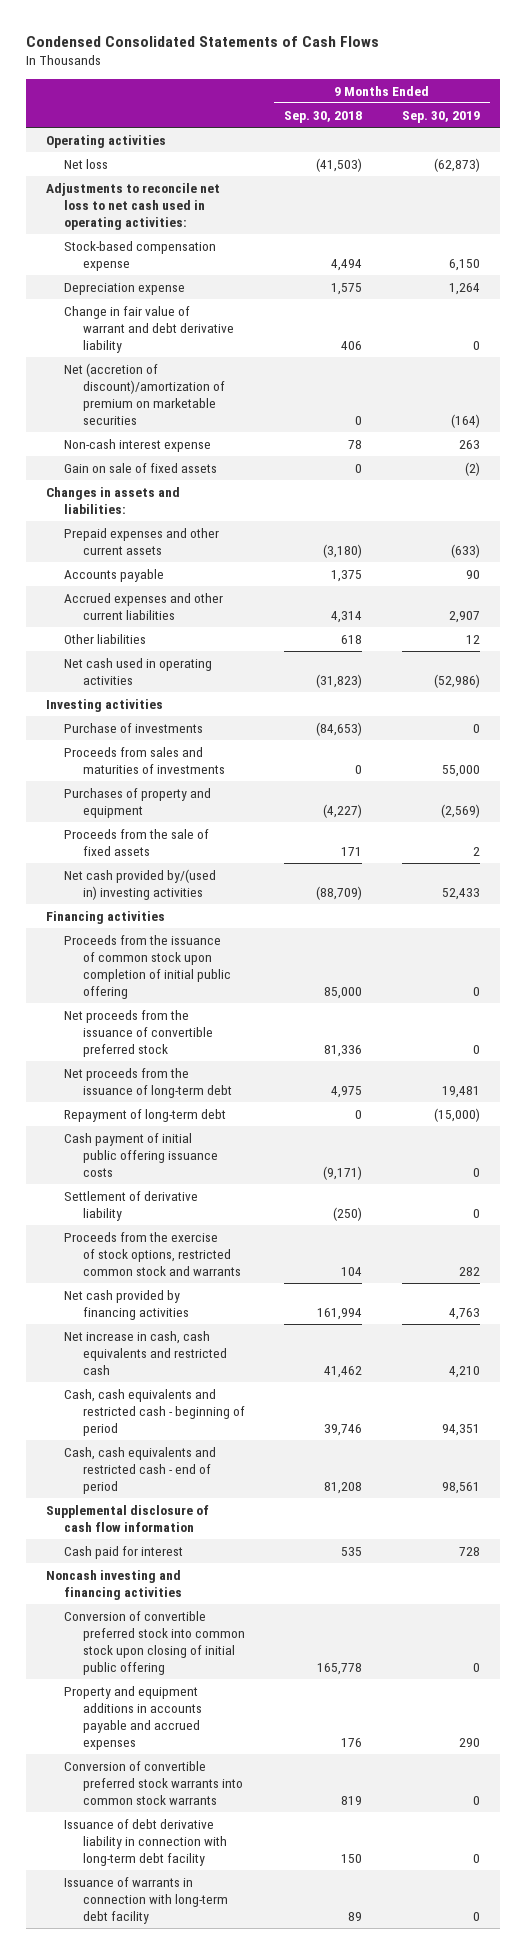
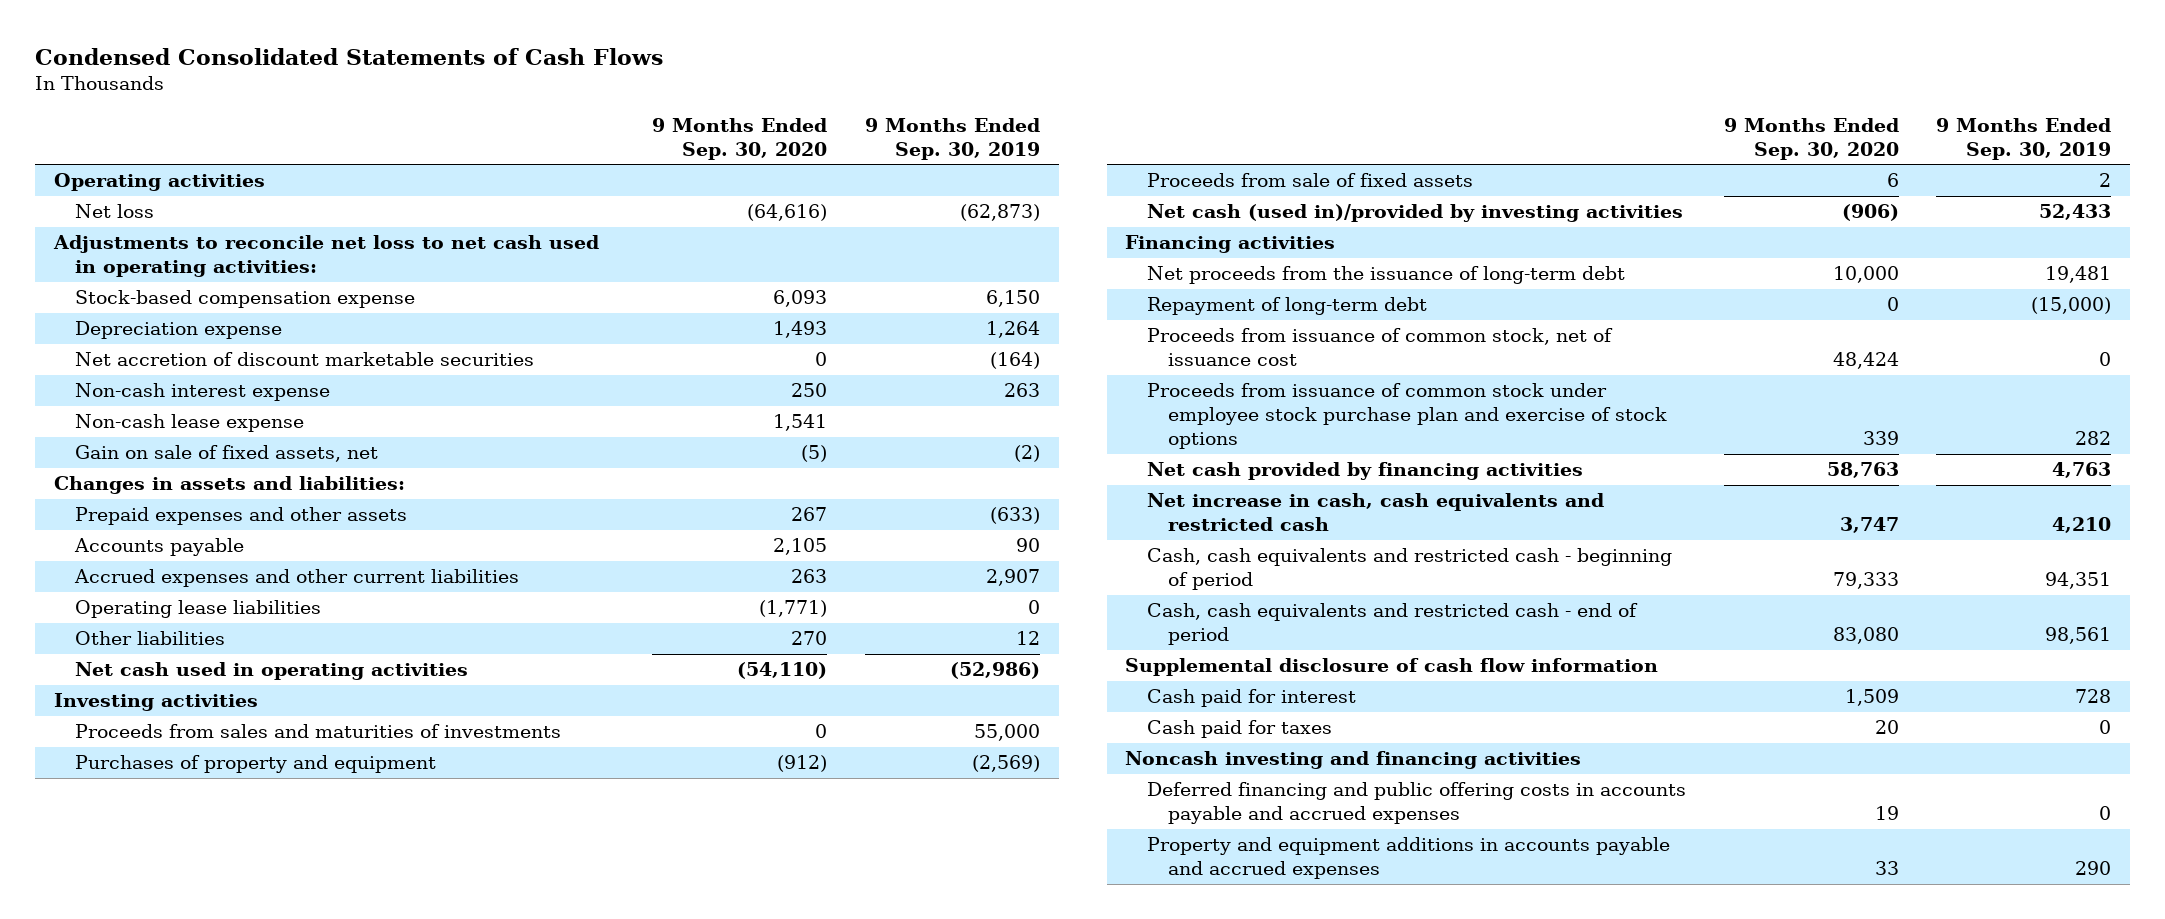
- | 9 Months Ended Sep. 30, 2018 | 9 Months Ended Sep. 30, 2019
+ | 9 Months Ended Sep. 30, 2020 | 9 Months Ended Sep. 30, 2019
- Change in fair value of warrant and debt derivative liability | 406 | 0
- Net (accretion of discount)/amortization of premium on marketable securities | 0 | (164)
+ Net accretion of discount marketable securities | 0 | (164)
- Gain on sale of fixed assets | 0 | (2)
+ Non-cash lease expense | 1,541 |
+ Gain on sale of fixed assets, net | (5) | (2)
- Prepaid expenses and other current assets | (3,180) | (633)
+ Prepaid expenses and other assets | 267 | (633)
+ Operating lease liabilities | (1,771) | 0
- Purchase of investments | (84,653) | 0
- Proceeds from the sale of fixed assets | 171 | 2
- Net cash provided by/(used in) investing activities | (88,709) | 52,433
+ Proceeds from sale of fixed assets | 6 | 2
+ Net cash (used in)/provided by investing activities | (906) | 52,433
- Proceeds from the issuance of common stock upon completion of initial public offering | 85,000 | 0
- Net proceeds from the issuance of convertible preferred stock | 81,336 | 0
- Cash payment of initial public offering issuance costs | (9,171) | 0
- Settlement of derivative liability | (250) | 0
- Proceeds from the exercise of stock options, restricted common stock and warrants | 104 | 282
+ Proceeds from issuance of common stock, net of issuance cost | 48,424 | 0
+ Proceeds from issuance of common stock under employee stock purchase plan and exercise of stock options | 339 | 282
+ Cash paid for taxes | 20 | 0
- Conversion of convertible preferred stock into common stock upon closing of initial public offering | 165,778 | 0
+ Deferred financing and public offering costs in accounts payable and accrued expenses | 19 | 0
- Conversion of convertible preferred stock warrants into common stock warrants | 819 | 0
- Issuance of debt derivative liability in connection with long-term debt facility | 150 | 0
- Issuance of warrants in connection with long-term debt facility | 89 | 0

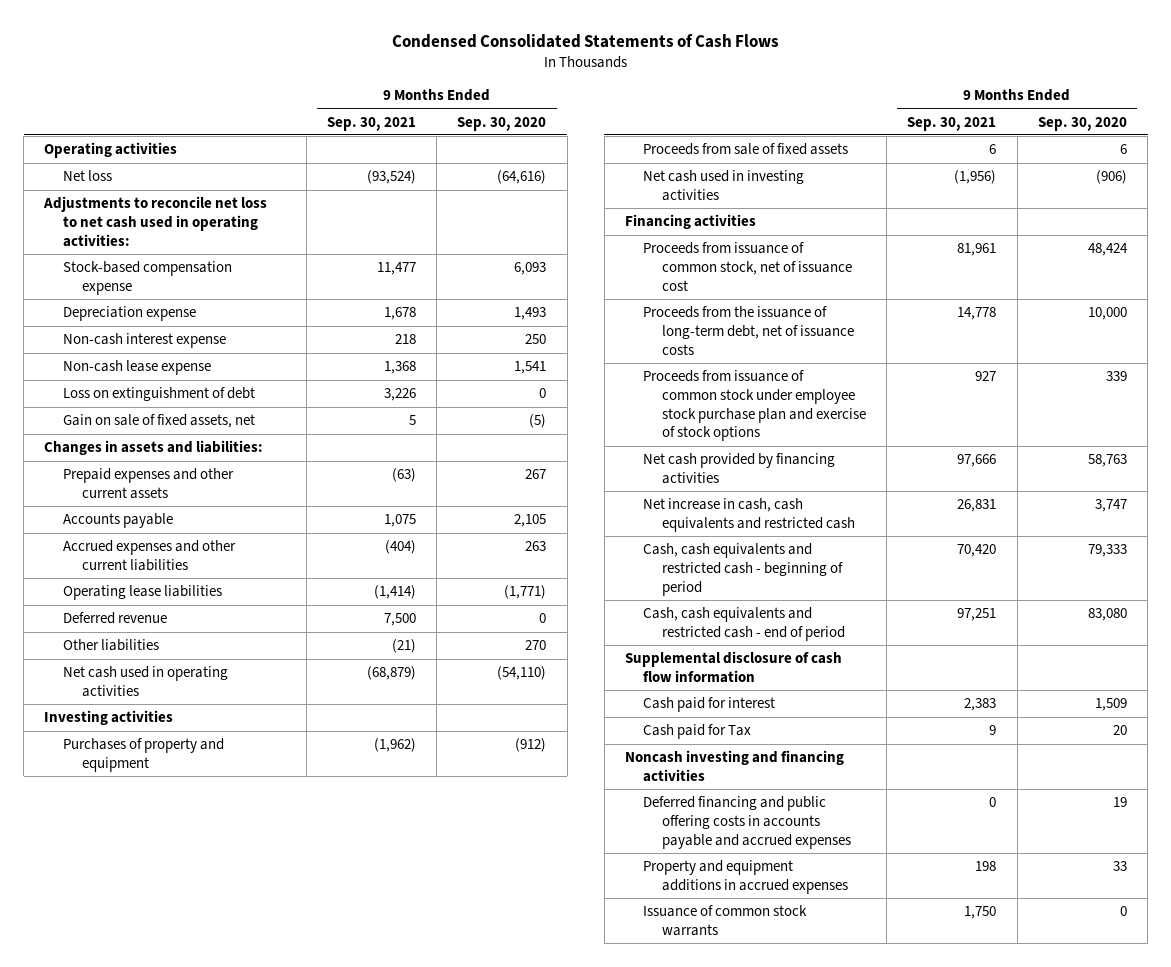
- | 9 Months Ended Sep. 30, 2020 | 9 Months Ended Sep. 30, 2019
+ | 9 Months Ended Sep. 30, 2021 | 9 Months Ended Sep. 30, 2020
- Net accretion of discount marketable securities | 0 | (164)
+ Loss on extinguishment of debt | 3,226 | 0
- Prepaid expenses and other assets | 267 | (633)
+ Prepaid expenses and other current assets | (63) | 267
+ Deferred revenue | 7,500 | 0
- Proceeds from sales and maturities of investments | 0 | 55,000
- Net cash (used in)/provided by investing activities | (906) | 52,433
+ Net cash used in investing activities | (1,956) | (906)
- Net proceeds from the issuance of long-term debt | 10,000 | 19,481
- Repayment of long-term debt | 0 | (15,000)
+ Proceeds from the issuance of long-term debt, net of issuance costs | 14,778 | 10,000
- Cash paid for taxes | 20 | 0
+ Cash paid for Tax | 9 | 20
- Property and equipment additions in accounts payable and accrued expenses | 33 | 290
+ Property and equipment additions in accrued expenses | 198 | 33
+ Issuance of common stock warrants | 1,750 | 0

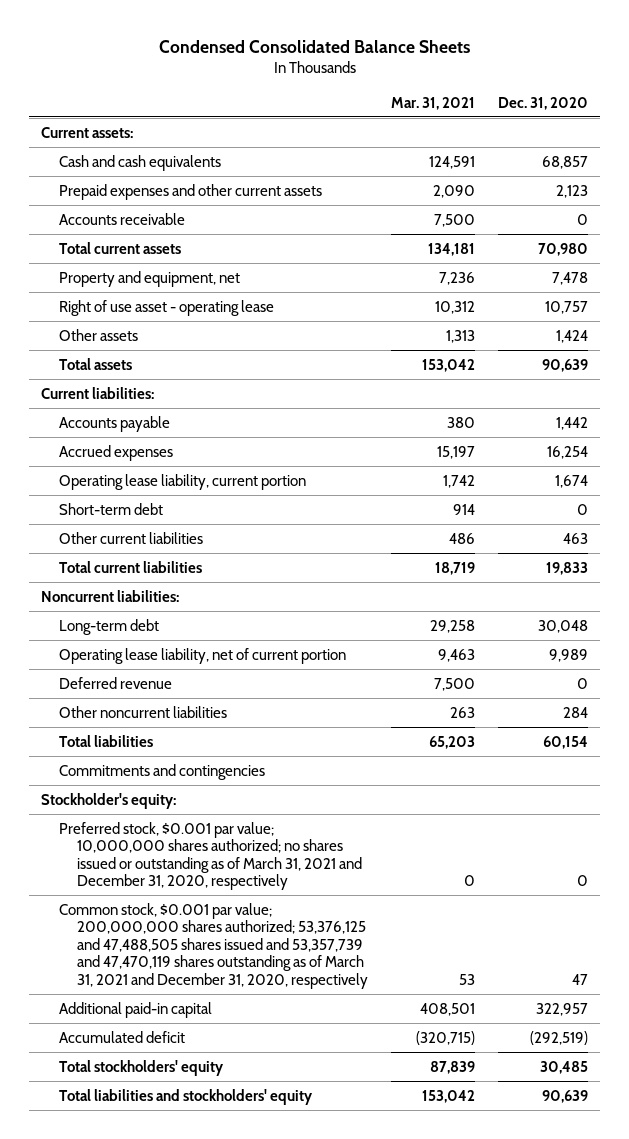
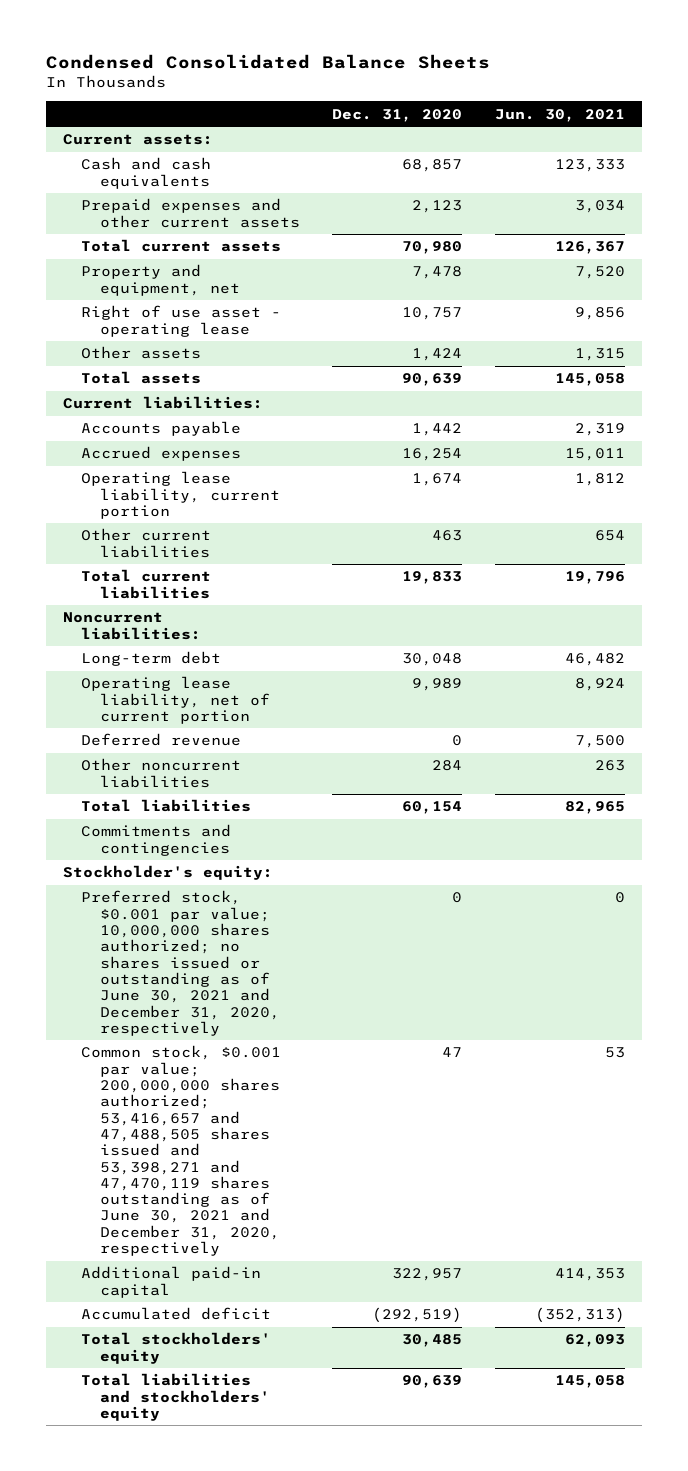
- | Mar. 31, 2021 | Dec. 31, 2020
+ | Dec. 31, 2020 | Jun. 30, 2021
- Accounts receivable | 7,500 | 0
- Short-term debt | 914 | 0
- Preferred stock, $0.001 par value; 10,000,000 shares authorized; no shares issued or outstanding as of March 31, 2021 and December 31, 2020, respectively | 0 | 0
- Common stock, $0.001 par value; 200,000,000 shares authorized; 53,376,125 and 47,488,505 shares issued and 53,357,739 and 47,470,119 shares outstanding as of March 31, 2021 and December 31, 2020, respectively | 53 | 47
+ Preferred stock, $0.001 par value; 10,000,000 shares authorized; no shares issued or outstanding as of June 30, 2021 and December 31, 2020, respectively | 0 | 0
+ Common stock, $0.001 par value; 200,000,000 shares authorized; 53,416,657 and 47,488,505 shares issued and 53,398,271 and 47,470,119 shares outstanding as of June 30, 2021 and December 31, 2020, respectively | 47 | 53

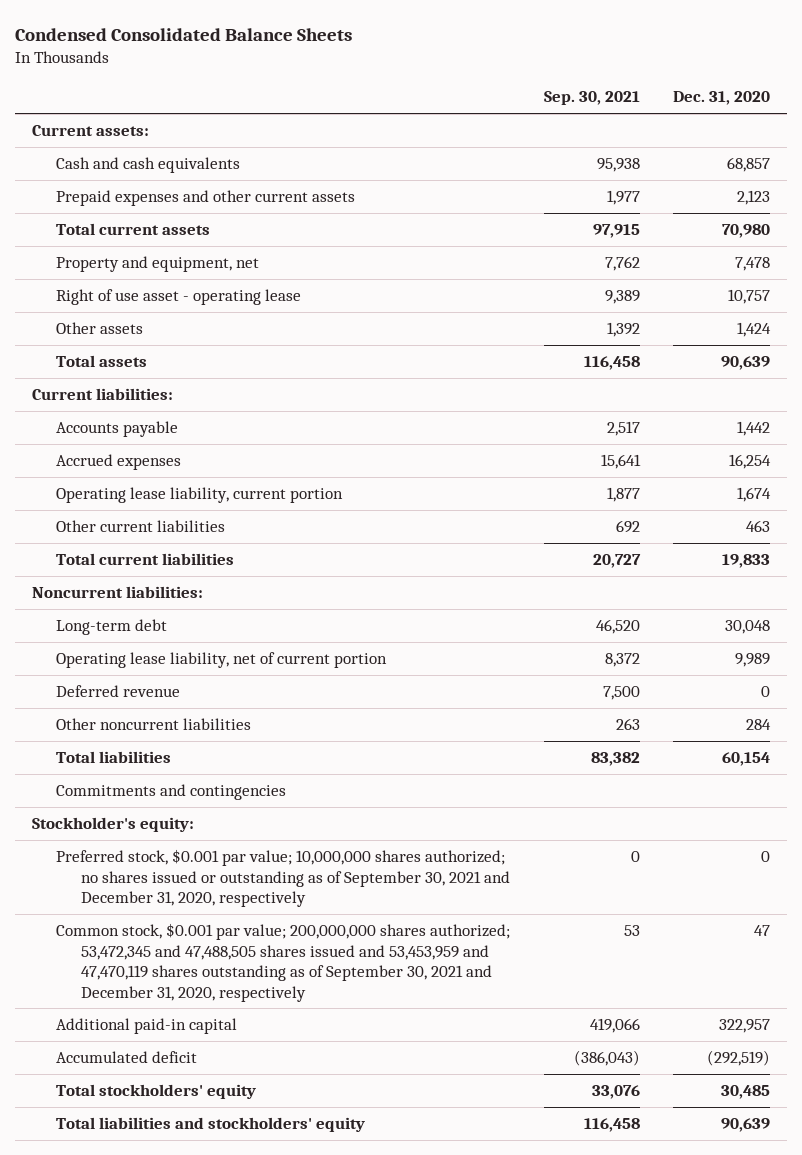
- | Dec. 31, 2020 | Jun. 30, 2021
+ | Sep. 30, 2021 | Dec. 31, 2020
- Preferred stock, $0.001 par value; 10,000,000 shares authorized; no shares issued or outstanding as of June 30, 2021 and December 31, 2020, respectively | 0 | 0
- Common stock, $0.001 par value; 200,000,000 shares authorized; 53,416,657 and 47,488,505 shares issued and 53,398,271 and 47,470,119 shares outstanding as of June 30, 2021 and December 31, 2020, respectively | 47 | 53
+ Preferred stock, $0.001 par value; 10,000,000 shares authorized; no shares issued or outstanding as of September 30, 2021 and December 31, 2020, respectively | 0 | 0
+ Common stock, $0.001 par value; 200,000,000 shares authorized; 53,472,345 and 47,488,505 shares issued and 53,453,959 and 47,470,119 shares outstanding as of September 30, 2021 and December 31, 2020, respectively | 53 | 47

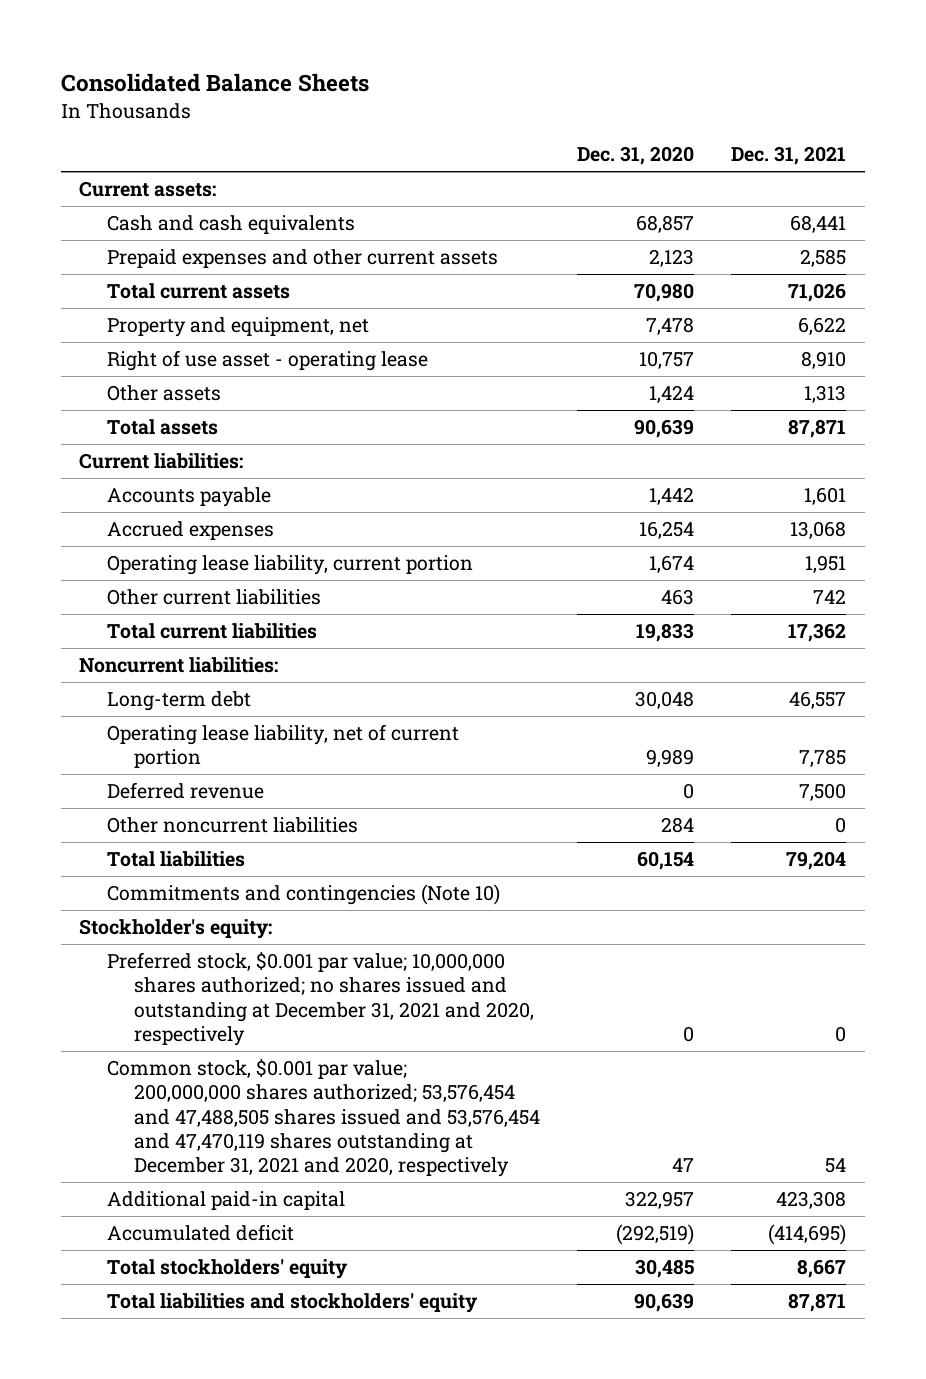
- Condensed Consolidated Balance Sheets
+ Consolidated Balance Sheets
- | Sep. 30, 2021 | Dec. 31, 2020
+ | Dec. 31, 2020 | Dec. 31, 2021
- Commitments and contingencies
+ Commitments and contingencies (Note 10)
- Preferred stock, $0.001 par value; 10,000,000 shares authorized; no shares issued or outstanding as of September 30, 2021 and December 31, 2020, respectively | 0 | 0
- Common stock, $0.001 par value; 200,000,000 shares authorized; 53,472,345 and 47,488,505 shares issued and 53,453,959 and 47,470,119 shares outstanding as of September 30, 2021 and December 31, 2020, respectively | 53 | 47
+ Preferred stock, $0.001 par value; 10,000,000 shares authorized; no shares issued and outstanding at December 31, 2021 and 2020, respectively | 0 | 0
+ Common stock, $0.001 par value; 200,000,000 shares authorized; 53,576,454 and 47,488,505 shares issued and 53,576,454 and 47,470,119 shares outstanding at December 31, 2021 and 2020, respectively | 47 | 54

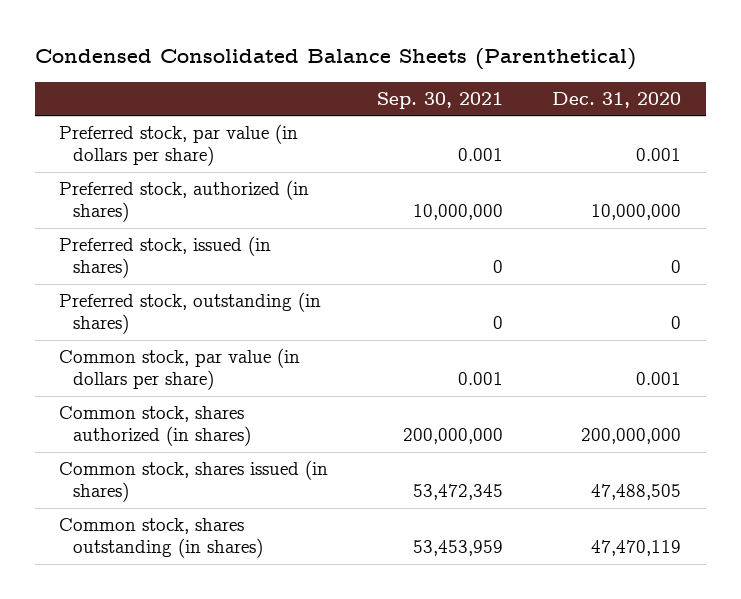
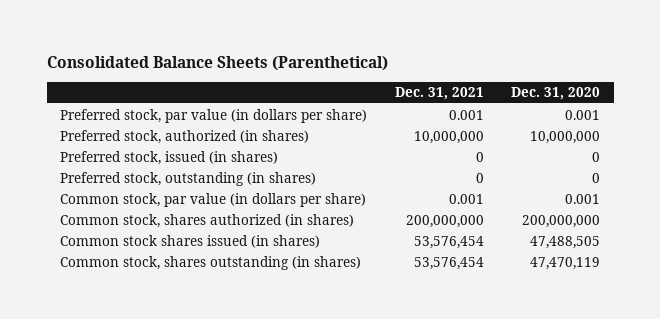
- Condensed Consolidated Balance Sheets (Parenthetical)
+ Consolidated Balance Sheets (Parenthetical)
- | Sep. 30, 2021 | Dec. 31, 2020
+ | Dec. 31, 2021 | Dec. 31, 2020
- Common stock, shares issued (in shares) | 53,472,345 | 47,488,505
+ Common stock shares issued (in shares) | 53,576,454 | 47,488,505

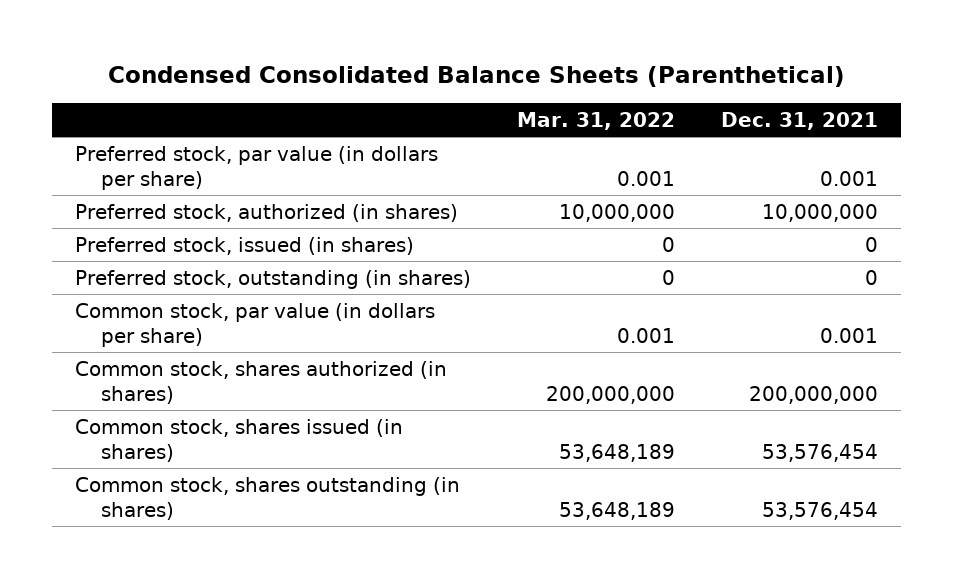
- Consolidated Balance Sheets (Parenthetical)
+ Condensed Consolidated Balance Sheets (Parenthetical)
- | Dec. 31, 2021 | Dec. 31, 2020
+ | Mar. 31, 2022 | Dec. 31, 2021
- Common stock shares issued (in shares) | 53,576,454 | 47,488,505
+ Common stock, shares issued (in shares) | 53,648,189 | 53,576,454

